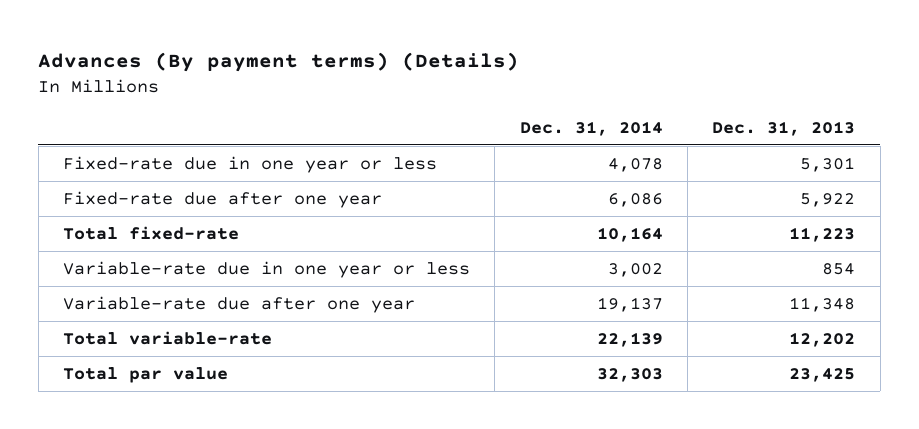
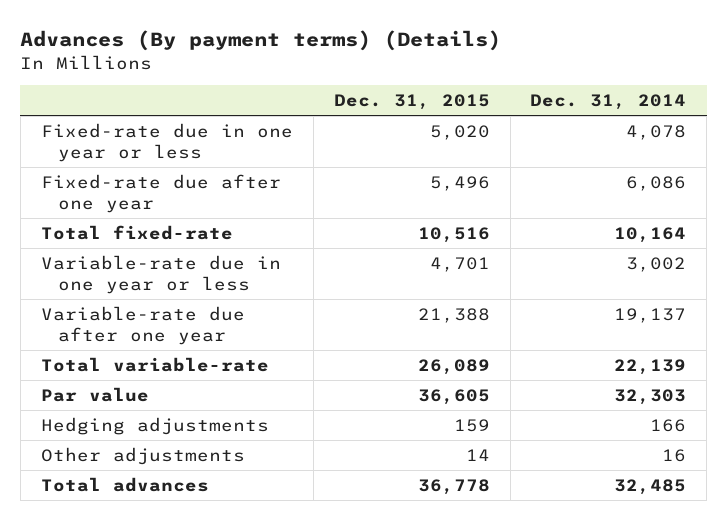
- | Dec. 31, 2014 | Dec. 31, 2013
+ | Dec. 31, 2015 | Dec. 31, 2014
- Total par value | 32,303 | 23,425
+ Par value | 36,605 | 32,303
+ Hedging adjustments | 159 | 166
+ Other adjustments | 14 | 16
+ Total advances | 36,778 | 32,485

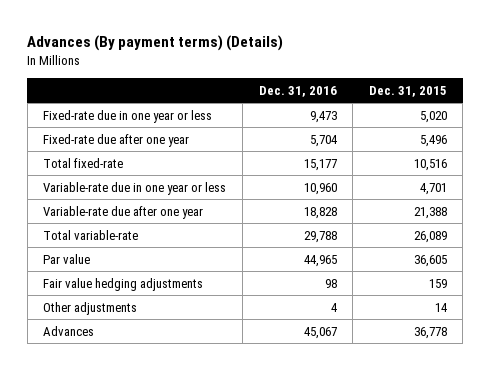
- | Dec. 31, 2015 | Dec. 31, 2014
+ | Dec. 31, 2016 | Dec. 31, 2015
- Hedging adjustments | 159 | 166
+ Fair value hedging adjustments | 98 | 159
- Total advances | 36,778 | 32,485
+ Advances | 45,067 | 36,778

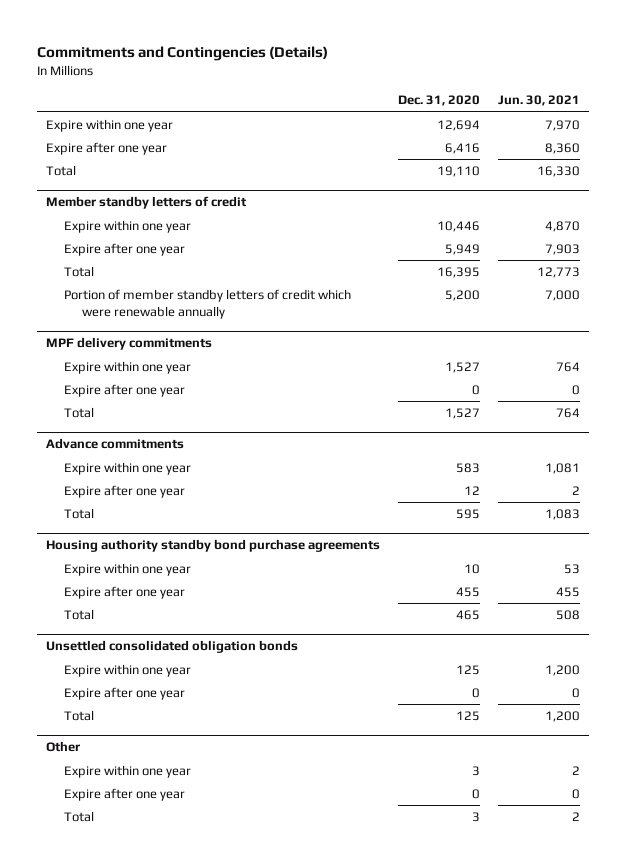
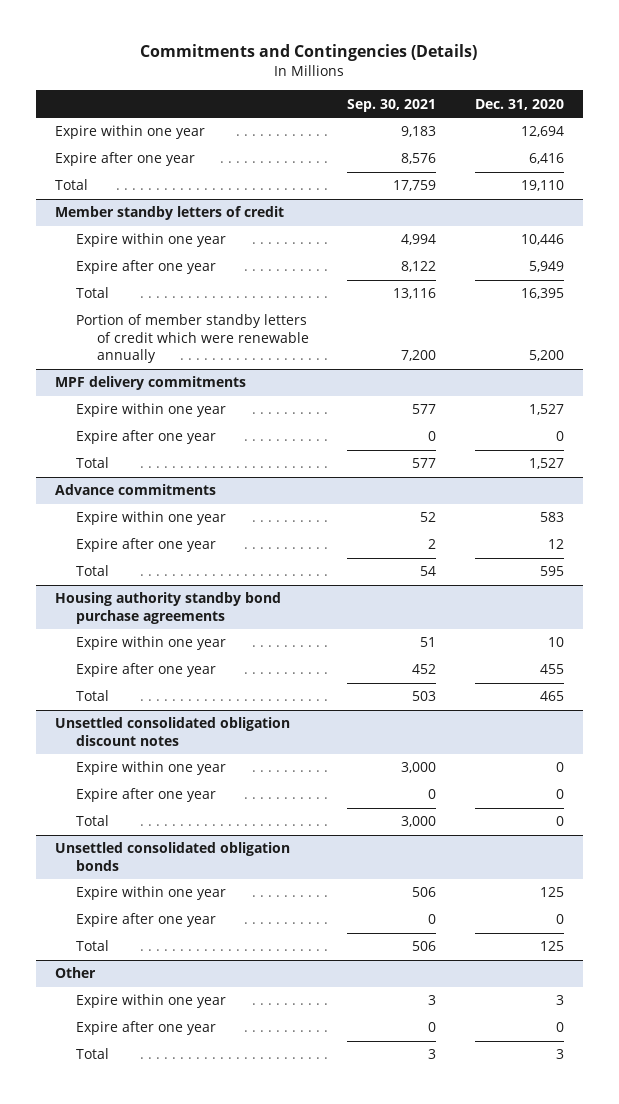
- | Dec. 31, 2020 | Jun. 30, 2021
+ | Sep. 30, 2021 | Dec. 31, 2020
+ Unsettled consolidated obligation discount notes
+ Expire within one year | 3,000 | 0
+ Expire after one year | 0 | 0
+ Total | 3,000 | 0

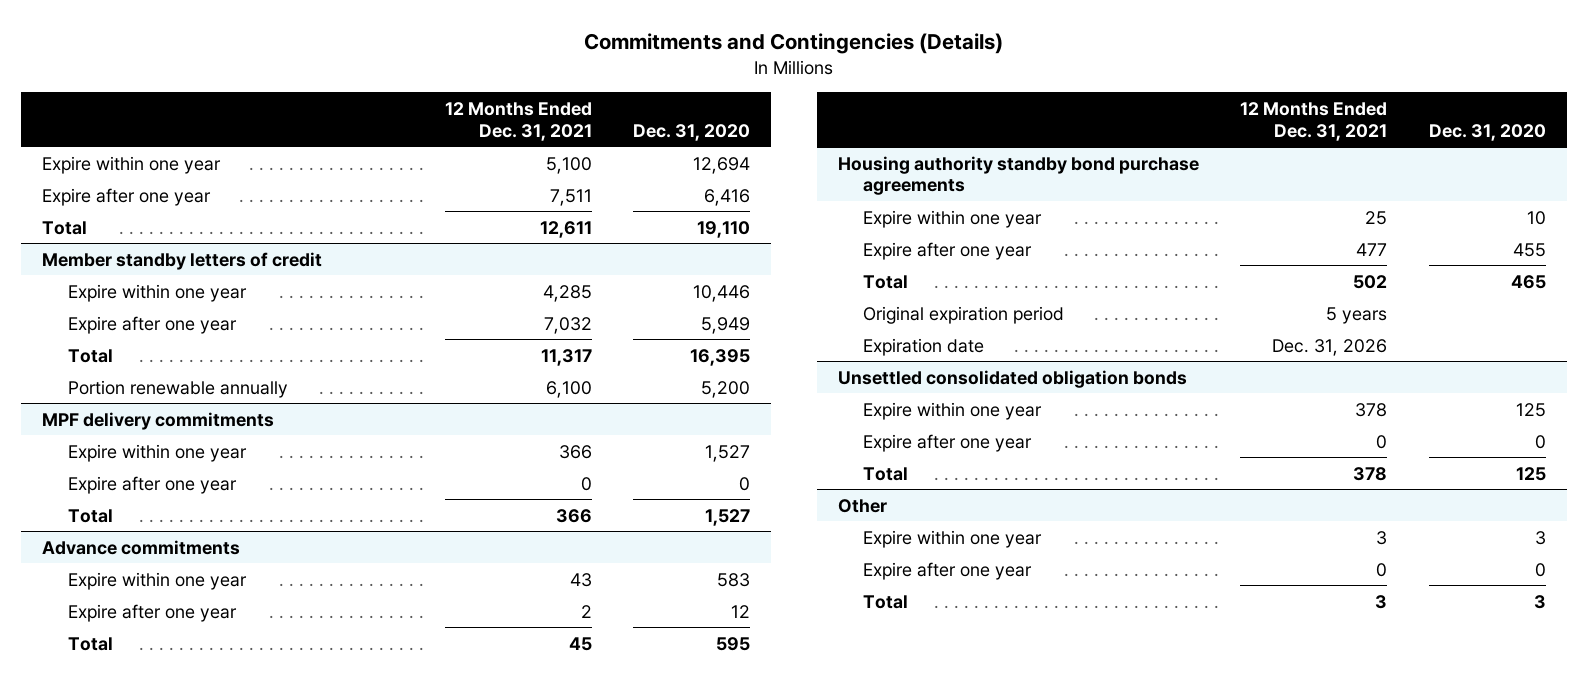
- | Sep. 30, 2021 | Dec. 31, 2020
+ | 12 Months Ended Dec. 31, 2021 | Dec. 31, 2020
@ Member standby letters of credit
- Portion of member standby letters of credit which were renewable annually | 7,200 | 5,200
+ Portion renewable annually | 6,100 | 5,200
- Unsettled consolidated obligation discount notes
- Expire within one year | 3,000 | 0
- Expire after one year | 0 | 0
- Total | 3,000 | 0
@ Housing authority standby bond purchase agreements
+ Original expiration period | 5 years |
+ Expiration date | Dec. 31, 2026 |

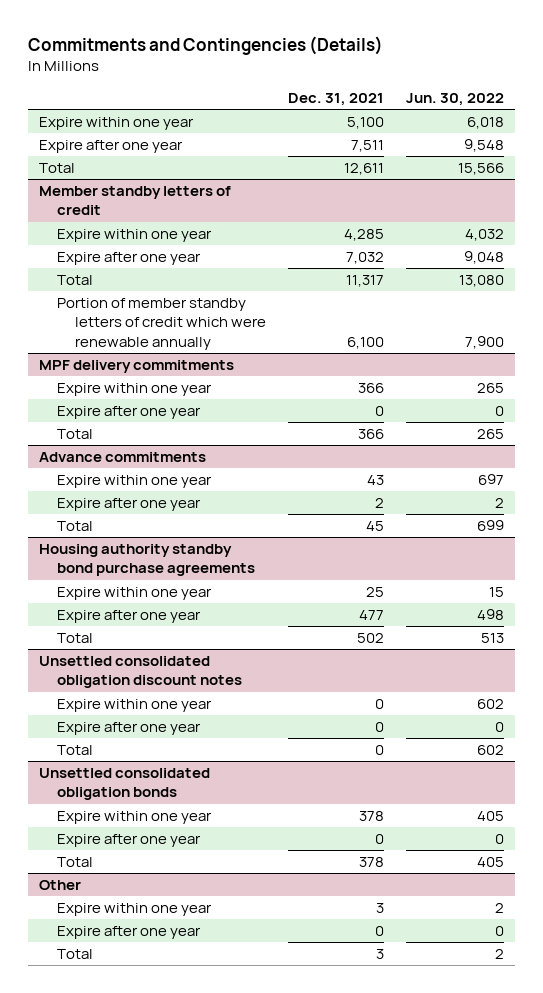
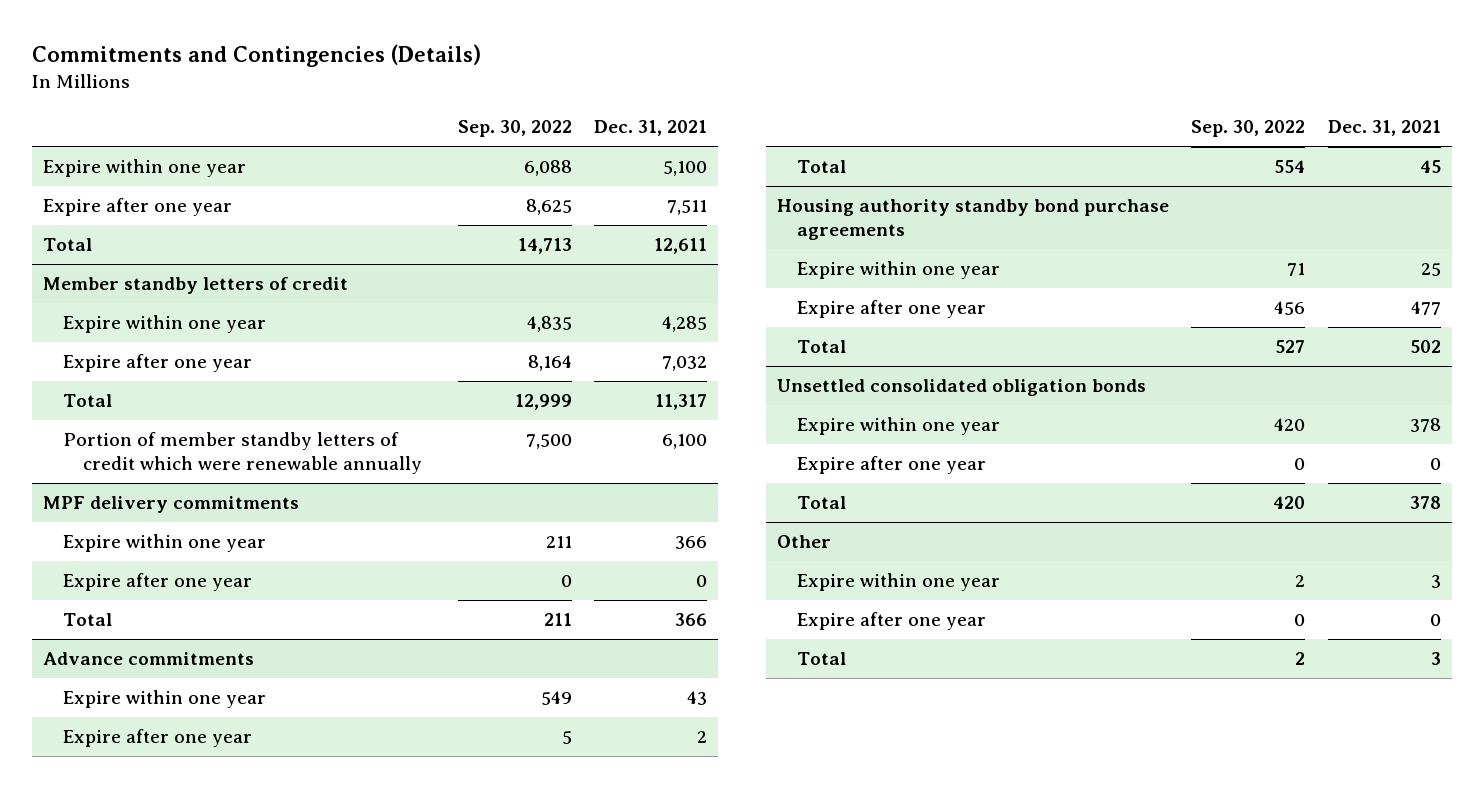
- | Dec. 31, 2021 | Jun. 30, 2022
+ | Sep. 30, 2022 | Dec. 31, 2021
- Unsettled consolidated obligation discount notes
- Expire within one year | 0 | 602
- Expire after one year | 0 | 0
- Total | 0 | 602

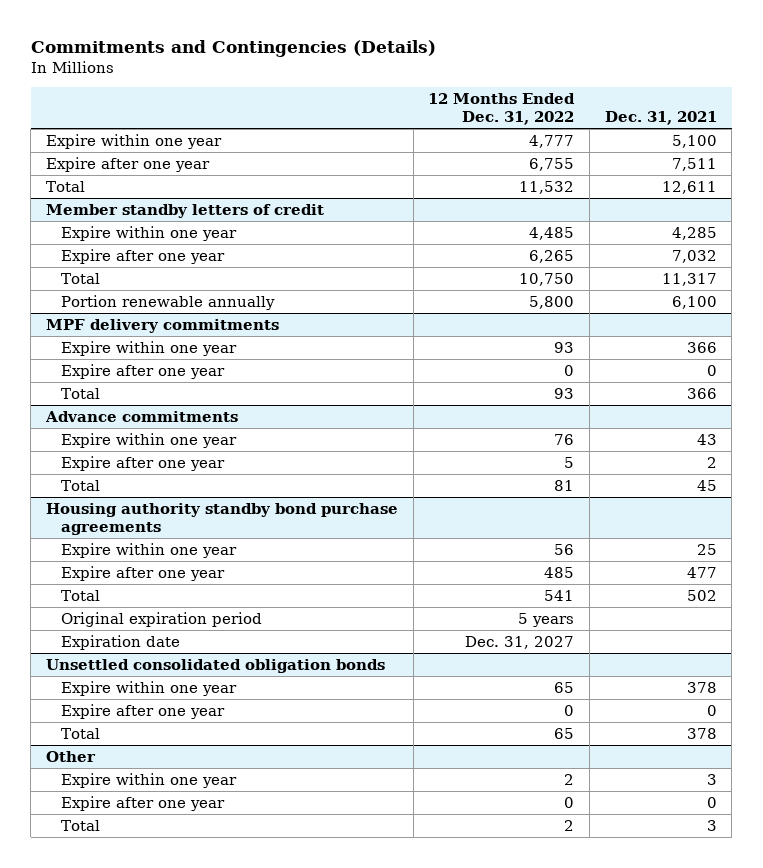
- | Sep. 30, 2022 | Dec. 31, 2021
+ | 12 Months Ended Dec. 31, 2022 | Dec. 31, 2021
@ Member standby letters of credit
- Portion of member standby letters of credit which were renewable annually | 7,500 | 6,100
+ Portion renewable annually | 5,800 | 6,100
@ Housing authority standby bond purchase agreements
+ Original expiration period | 5 years |
+ Expiration date | Dec. 31, 2027 |

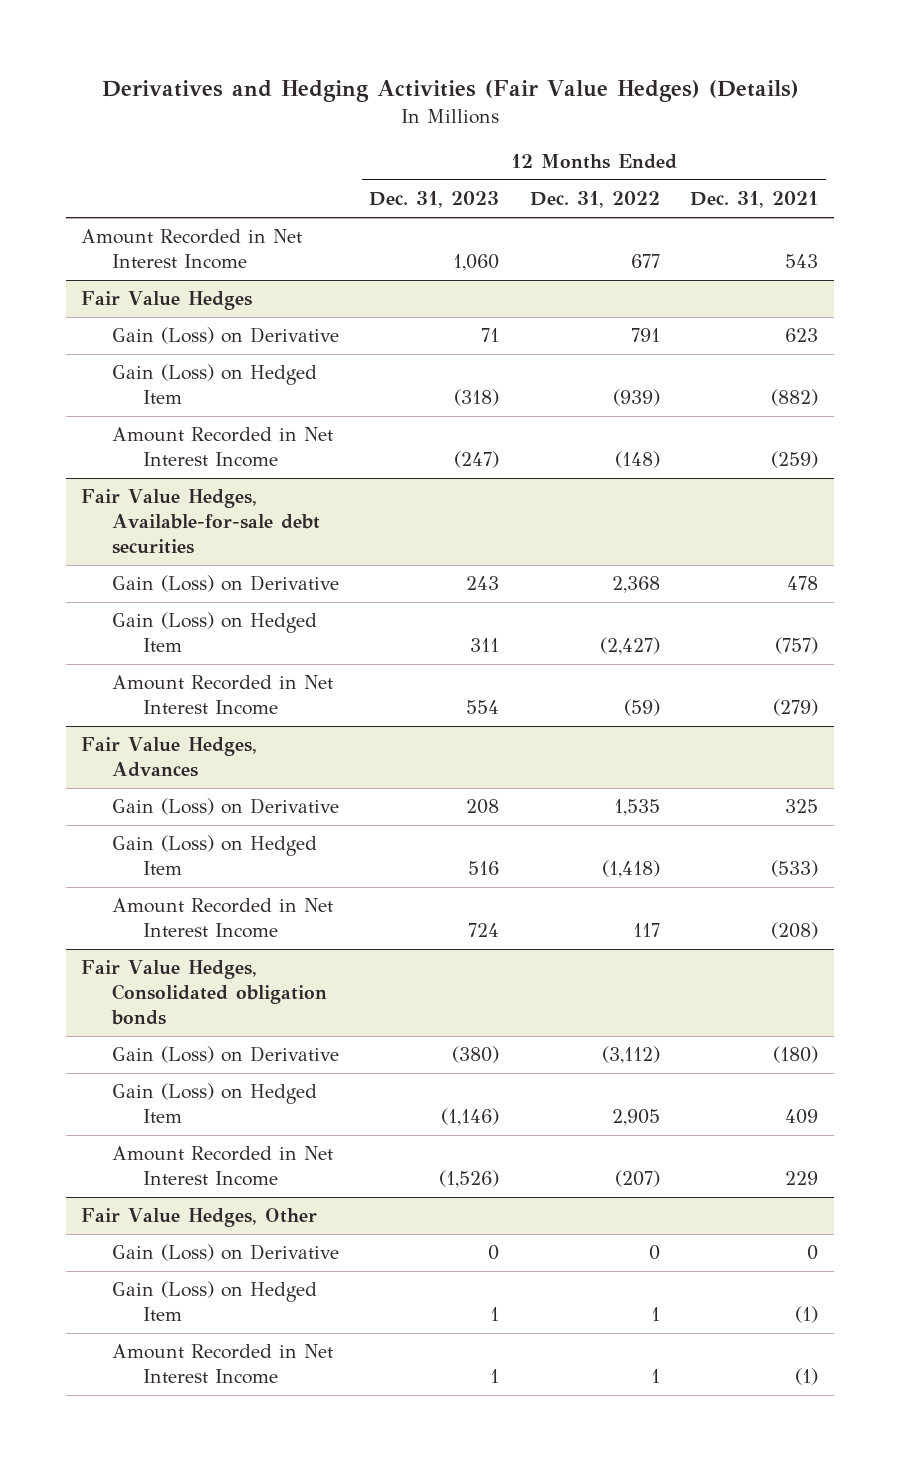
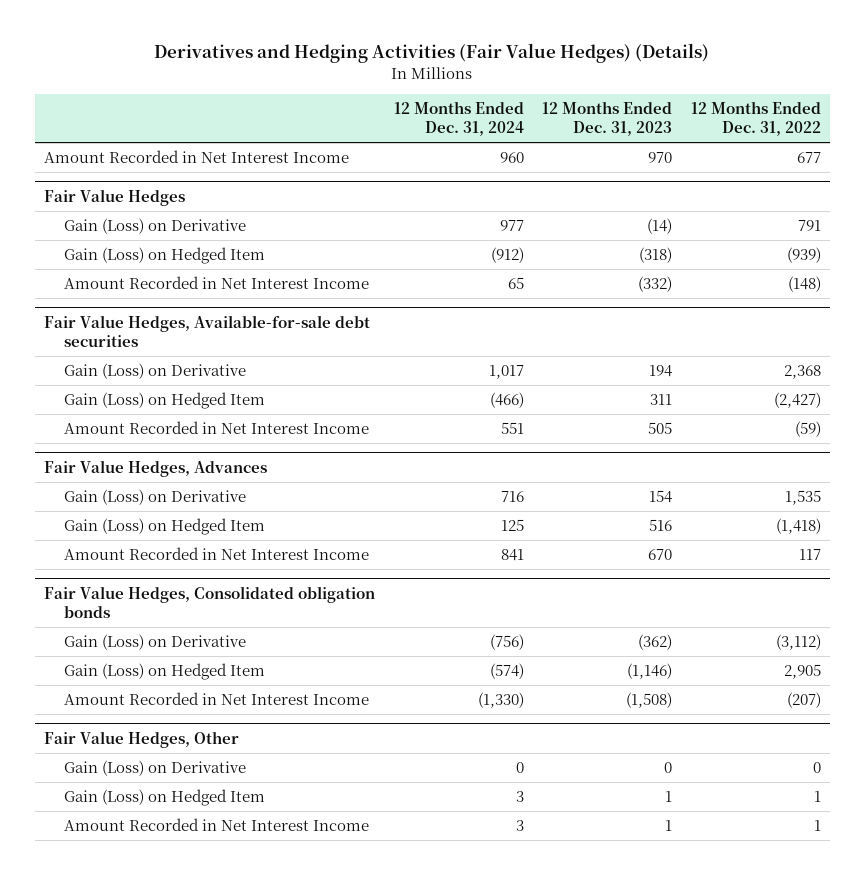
- | 12 Months Ended Dec. 31, 2023 | 12 Months Ended Dec. 31, 2022 | 12 Months Ended Dec. 31, 2021
+ | 12 Months Ended Dec. 31, 2024 | 12 Months Ended Dec. 31, 2023 | 12 Months Ended Dec. 31, 2022
- Amount Recorded in Net Interest Income | 1,060 | 677 | 543
+ Amount Recorded in Net Interest Income | 960 | 970 | 677
@ Fair Value Hedges
- Gain (Loss) on Derivative | 71 | 791 | 623
+ Gain (Loss) on Derivative | 977 | (14) | 791
- Amount Recorded in Net Interest Income | (247) | (148) | (259)
+ Amount Recorded in Net Interest Income | 65 | (332) | (148)
@ Fair Value Hedges, Available-for-sale debt securities
- Gain (Loss) on Derivative | 243 | 2,368 | 478
+ Gain (Loss) on Derivative | 1,017 | 194 | 2,368
- Amount Recorded in Net Interest Income | 554 | (59) | (279)
+ Amount Recorded in Net Interest Income | 551 | 505 | (59)
@ Fair Value Hedges, Advances
- Gain (Loss) on Derivative | 208 | 1,535 | 325
+ Gain (Loss) on Derivative | 716 | 154 | 1,535
- Amount Recorded in Net Interest Income | 724 | 117 | (208)
+ Amount Recorded in Net Interest Income | 841 | 670 | 117
@ Fair Value Hedges, Consolidated obligation bonds
- Gain (Loss) on Derivative | (380) | (3,112) | (180)
+ Gain (Loss) on Derivative | (756) | (362) | (3,112)
- Amount Recorded in Net Interest Income | (1,526) | (207) | 229
+ Amount Recorded in Net Interest Income | (1,330) | (1,508) | (207)

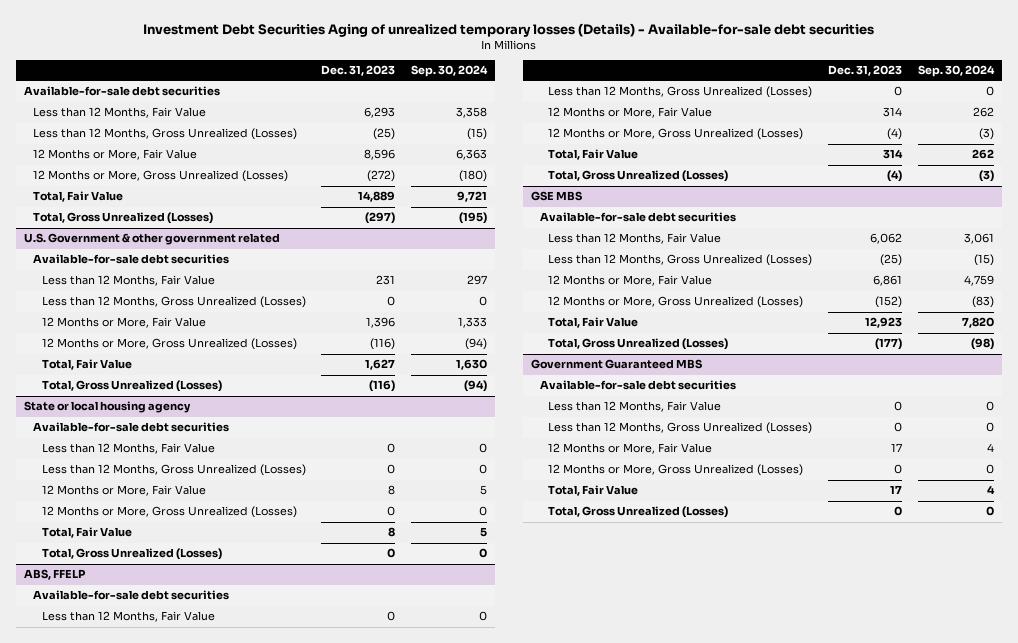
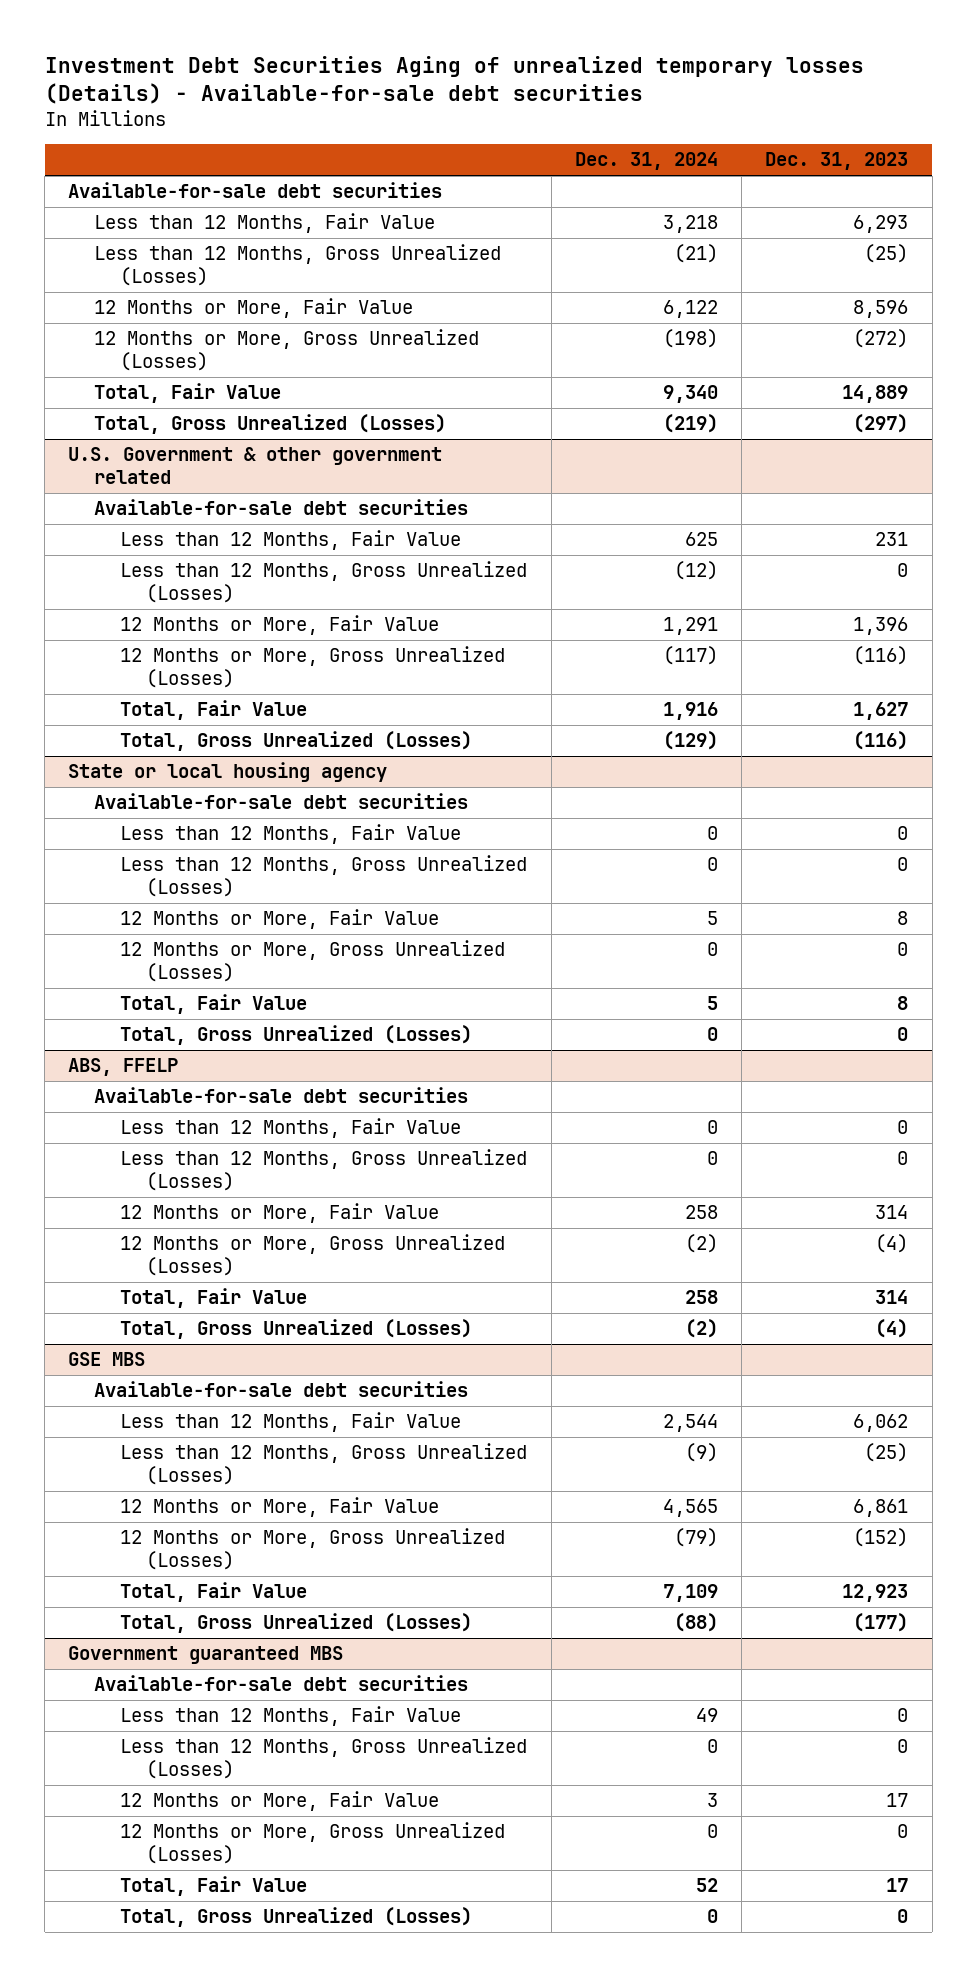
- | Dec. 31, 2023 | Sep. 30, 2024
+ | Dec. 31, 2024 | Dec. 31, 2023
- Government Guaranteed MBS
+ Government guaranteed MBS

